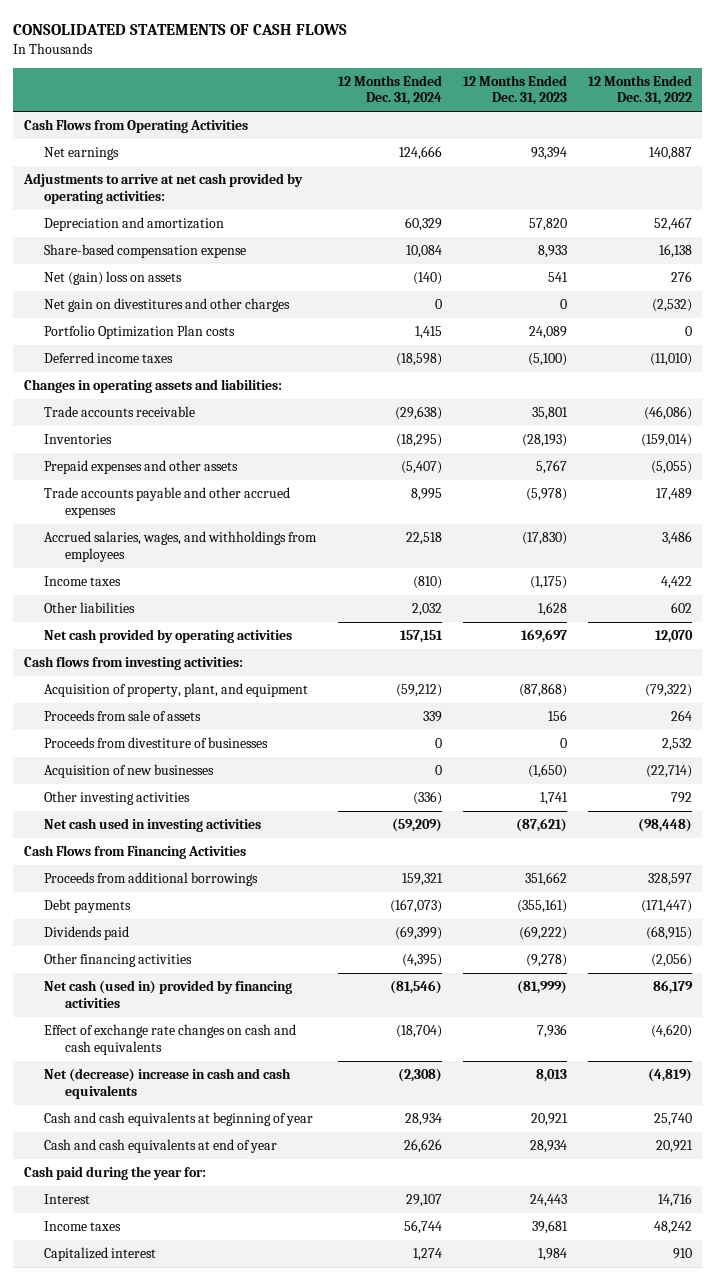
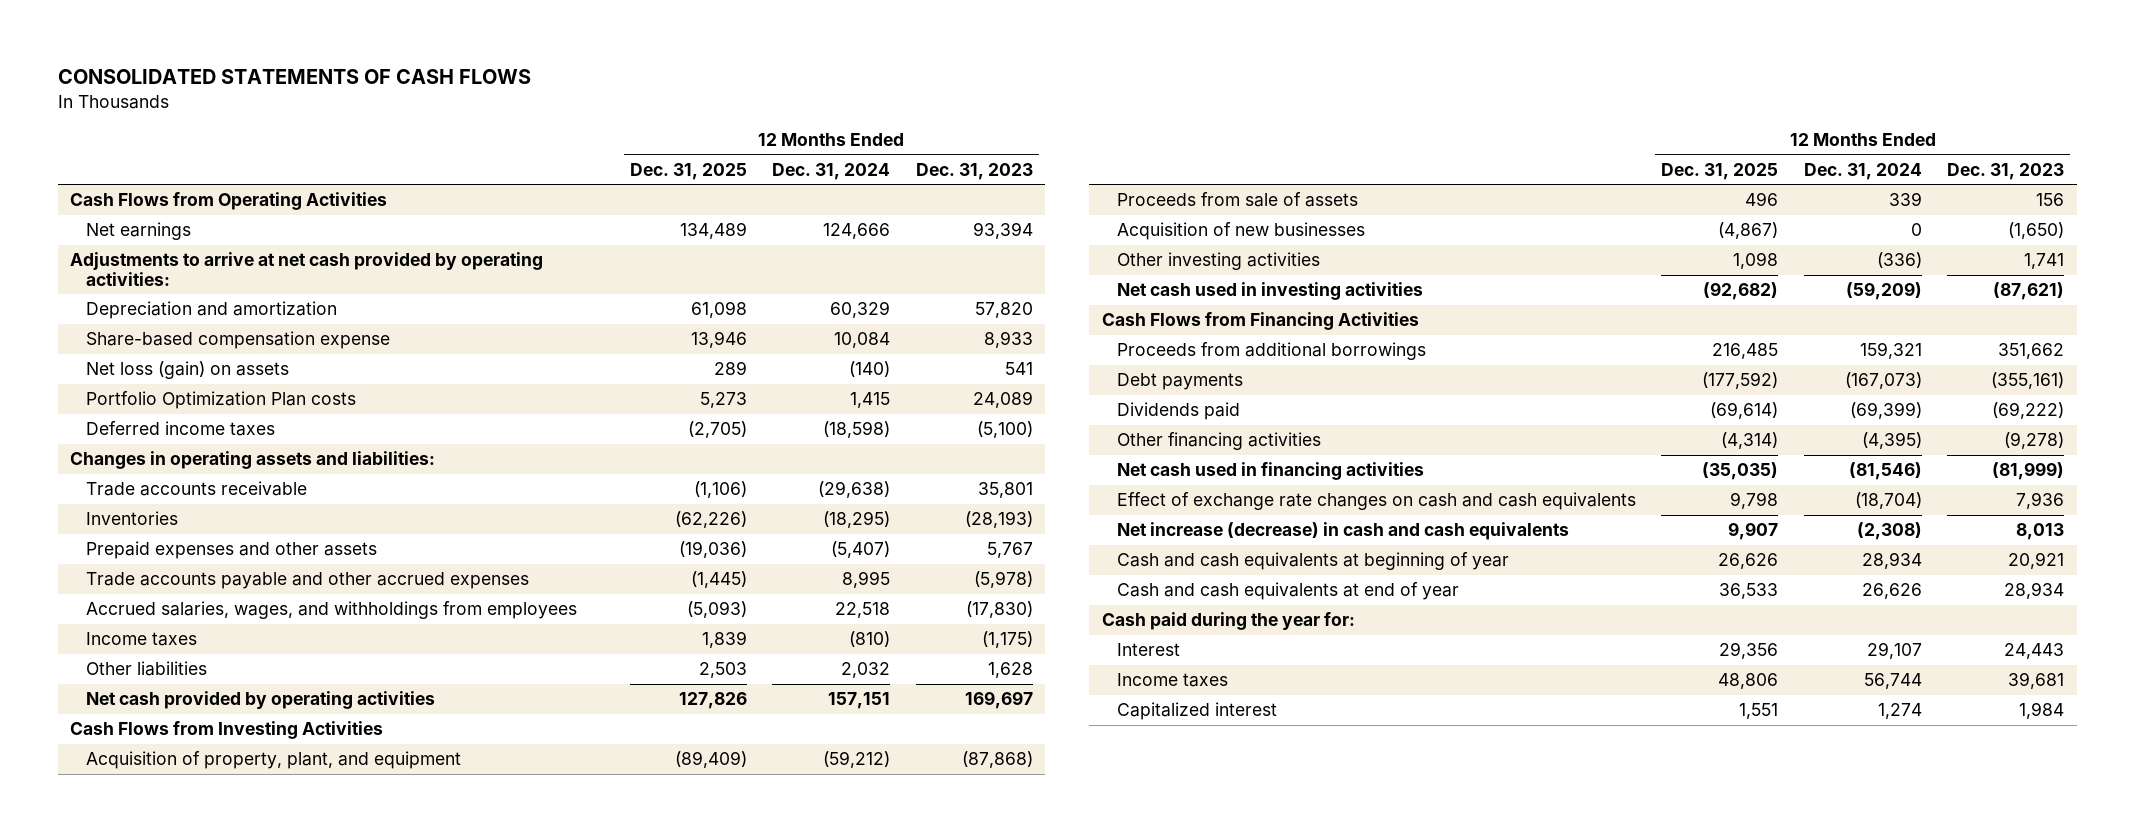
- | 12 Months Ended Dec. 31, 2024 | 12 Months Ended Dec. 31, 2023 | 12 Months Ended Dec. 31, 2022
+ | 12 Months Ended Dec. 31, 2025 | 12 Months Ended Dec. 31, 2024 | 12 Months Ended Dec. 31, 2023
- Net (gain) loss on assets | (140) | 541 | 276
- Net gain on divestitures and other charges | 0 | 0 | (2,532)
+ Net loss (gain) on assets | 289 | (140) | 541
- Cash flows from investing activities:
+ Cash Flows from Investing Activities
- Proceeds from divestiture of businesses | 0 | 0 | 2,532
- Net cash (used in) provided by financing activities | (81,546) | (81,999) | 86,179
+ Net cash used in financing activities | (35,035) | (81,546) | (81,999)
- Net (decrease) increase in cash and cash equivalents | (2,308) | 8,013 | (4,819)
+ Net increase (decrease) in cash and cash equivalents | 9,907 | (2,308) | 8,013

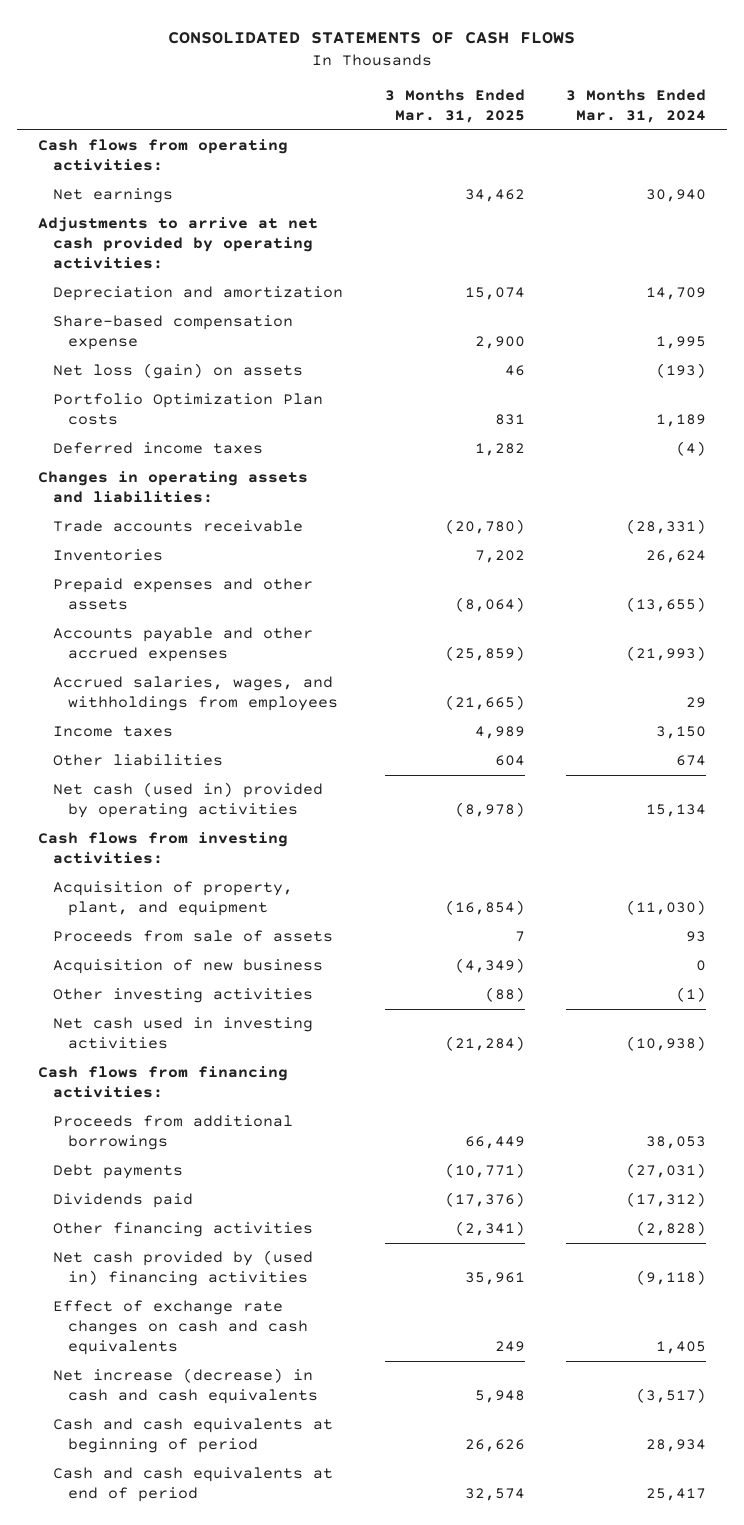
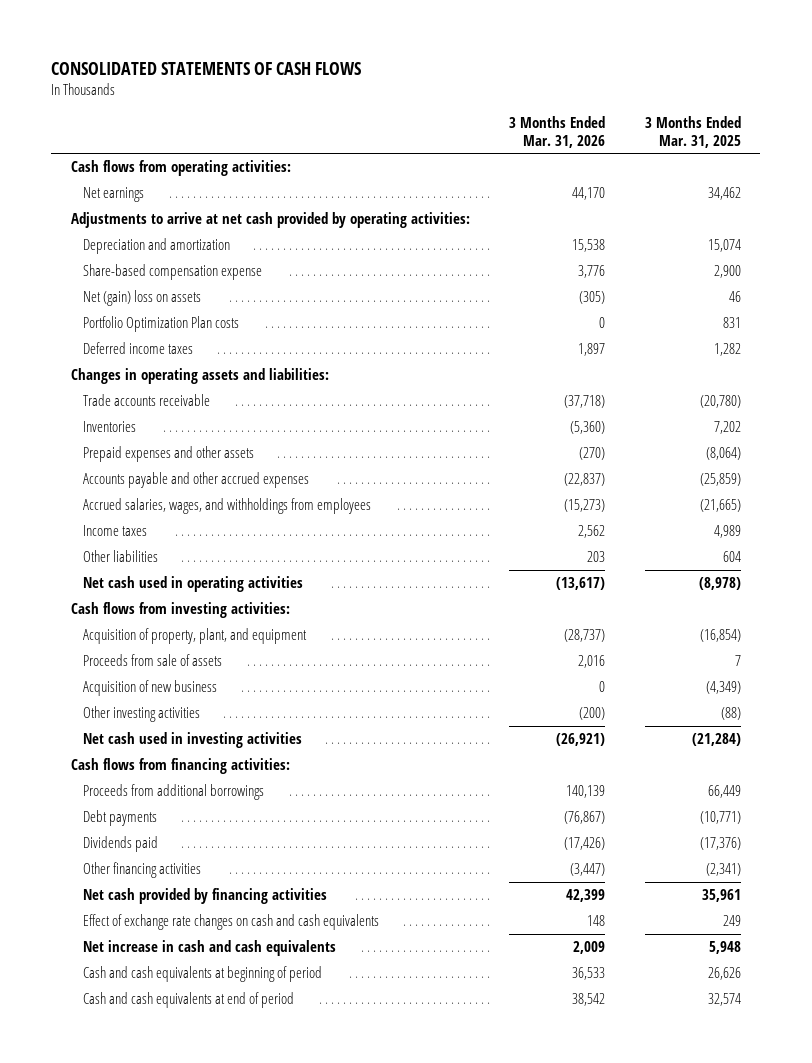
- | 3 Months Ended Mar. 31, 2025 | 3 Months Ended Mar. 31, 2024
+ | 3 Months Ended Mar. 31, 2026 | 3 Months Ended Mar. 31, 2025
- Net loss (gain) on assets | 46 | (193)
+ Net (gain) loss on assets | (305) | 46
- Net cash (used in) provided by operating activities | (8,978) | 15,134
+ Net cash used in operating activities | (13,617) | (8,978)
- Net cash provided by (used in) financing activities | 35,961 | (9,118)
+ Net cash provided by financing activities | 42,399 | 35,961
- Net increase (decrease) in cash and cash equivalents | 5,948 | (3,517)
+ Net increase in cash and cash equivalents | 2,009 | 5,948

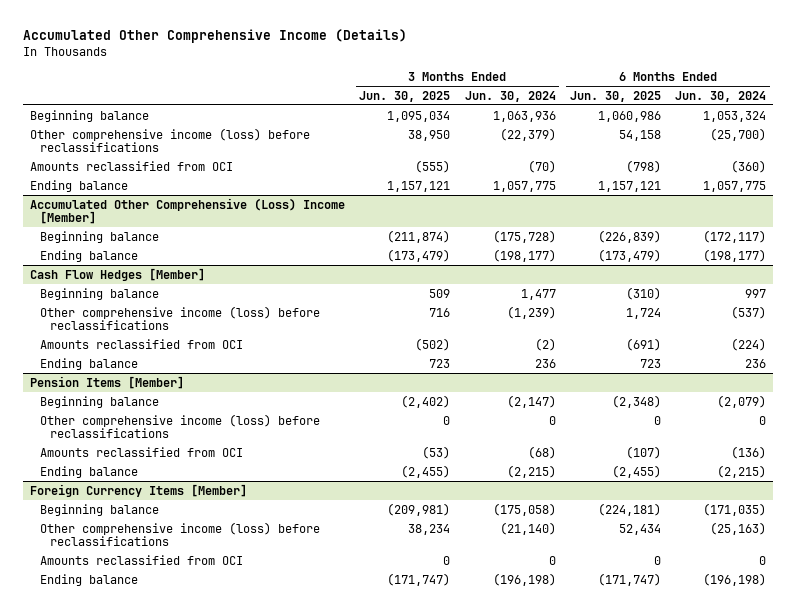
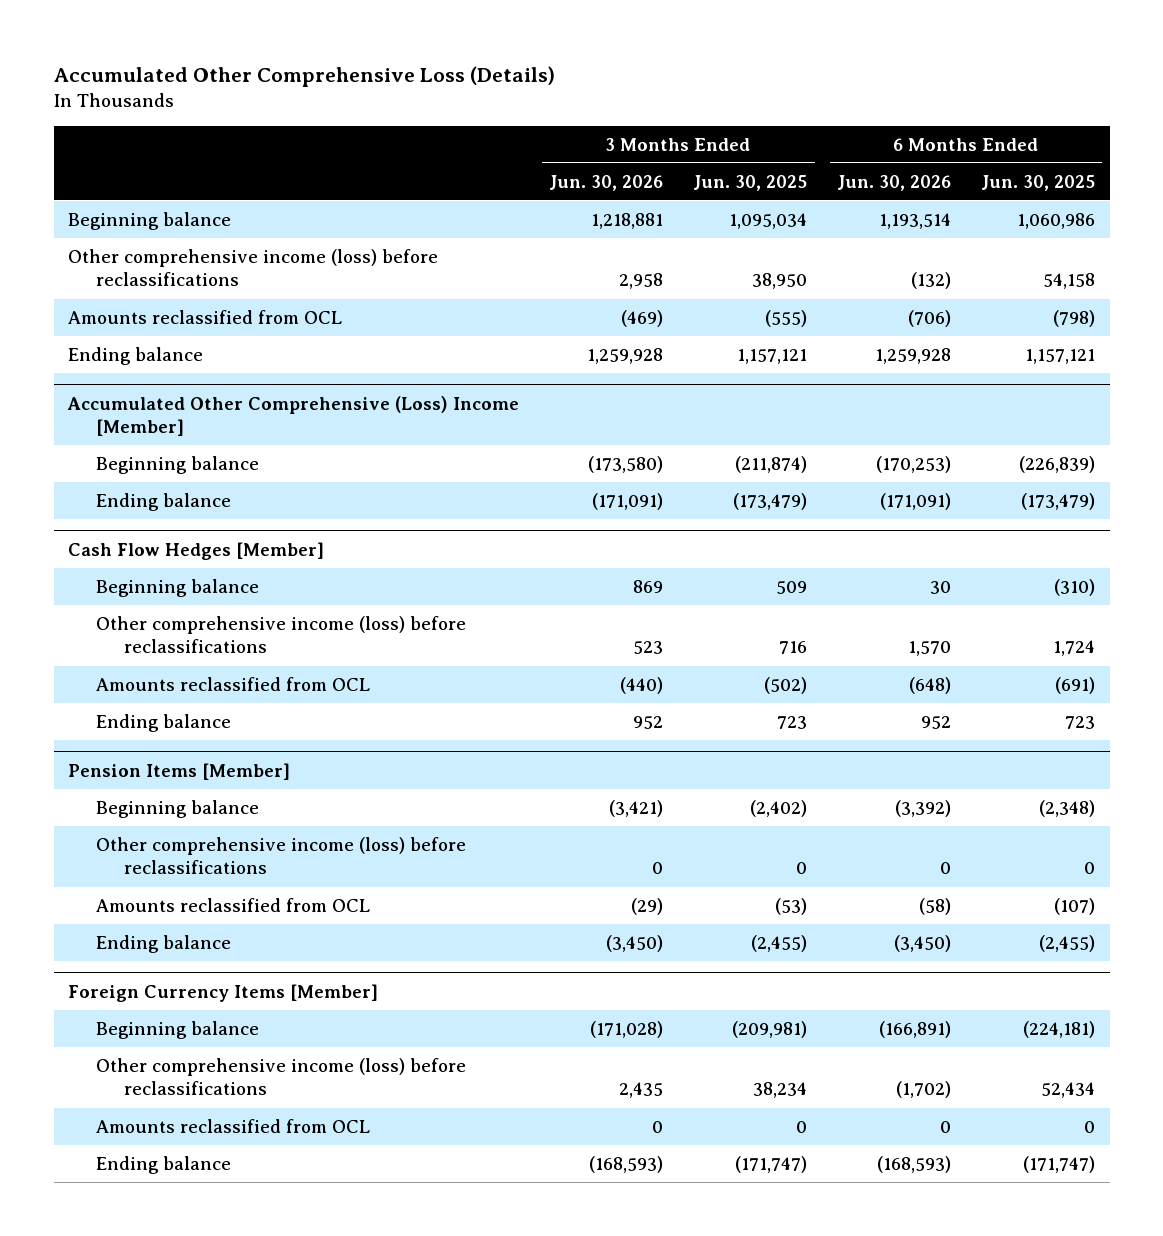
- Accumulated Other Comprehensive Income (Details)
+ Accumulated Other Comprehensive Loss (Details)
- | 3 Months Ended Jun. 30, 2025 | 3 Months Ended Jun. 30, 2024 | 6 Months Ended Jun. 30, 2025 | 6 Months Ended Jun. 30, 2024
+ | 3 Months Ended Jun. 30, 2026 | 3 Months Ended Jun. 30, 2025 | 6 Months Ended Jun. 30, 2026 | 6 Months Ended Jun. 30, 2025
- Amounts reclassified from OCI | (555) | (70) | (798) | (360)
+ Amounts reclassified from OCL | (469) | (555) | (706) | (798)
@ Cash Flow Hedges [Member]
- Amounts reclassified from OCI | (502) | (2) | (691) | (224)
+ Amounts reclassified from OCL | (440) | (502) | (648) | (691)
@ Pension Items [Member]
- Amounts reclassified from OCI | (53) | (68) | (107) | (136)
+ Amounts reclassified from OCL | (29) | (53) | (58) | (107)
@ Foreign Currency Items [Member]
- Amounts reclassified from OCI | 0 | 0 | 0 | 0
+ Amounts reclassified from OCL | 0 | 0 | 0 | 0

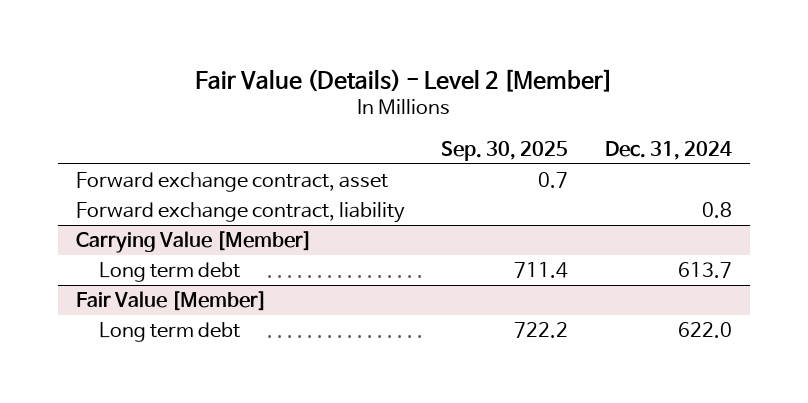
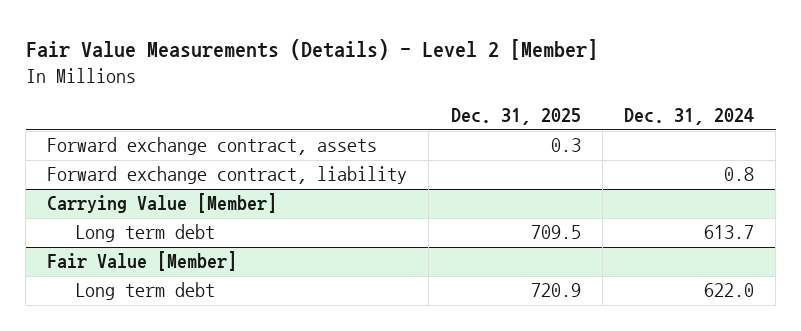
- Fair Value (Details) - Level 2 [Member]
+ Fair Value Measurements (Details) - Level 2 [Member]
- | Sep. 30, 2025 | Dec. 31, 2024
+ | Dec. 31, 2025 | Dec. 31, 2024
- Forward exchange contract, asset | 0.7 |
+ Forward exchange contract, assets | 0.3 |

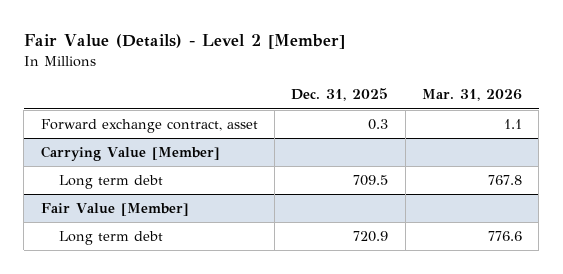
- Fair Value Measurements (Details) - Level 2 [Member]
+ Fair Value (Details) - Level 2 [Member]
- | Dec. 31, 2025 | Dec. 31, 2024
+ | Dec. 31, 2025 | Mar. 31, 2026
- Forward exchange contract, assets | 0.3 |
- Forward exchange contract, liability | | 0.8
+ Forward exchange contract, asset | 0.3 | 1.1

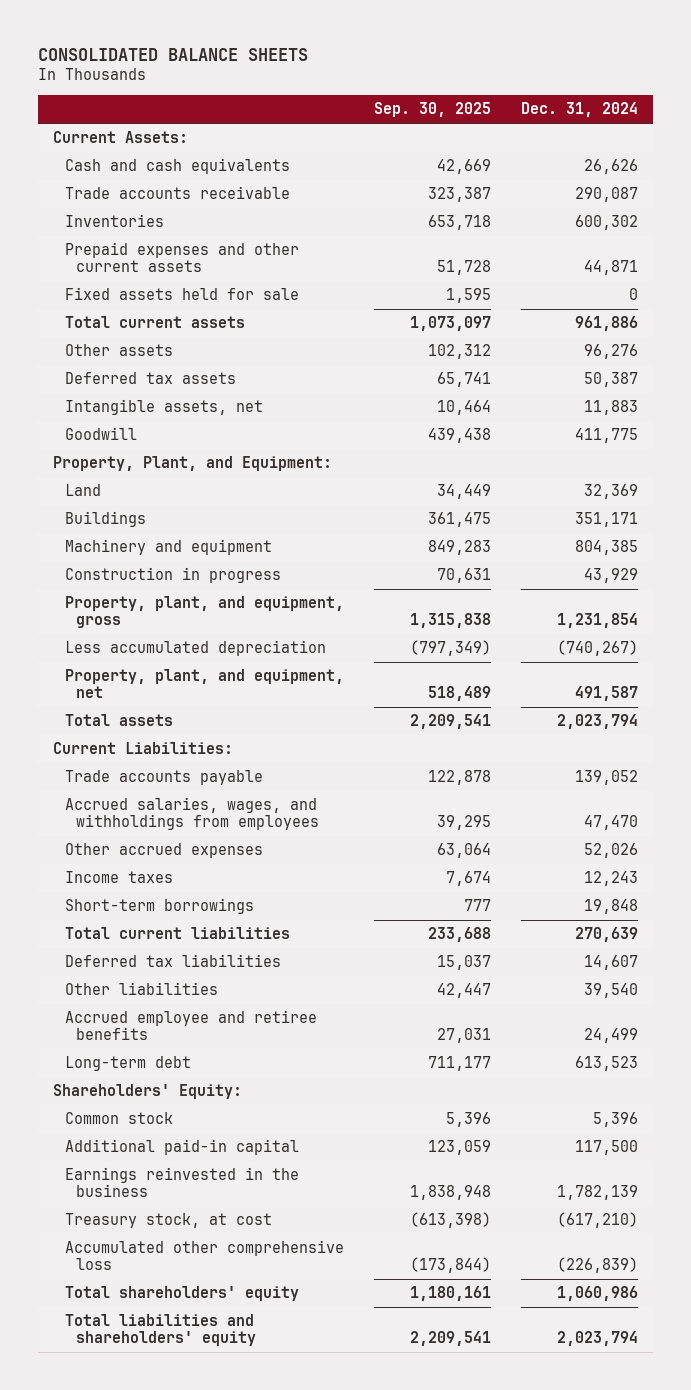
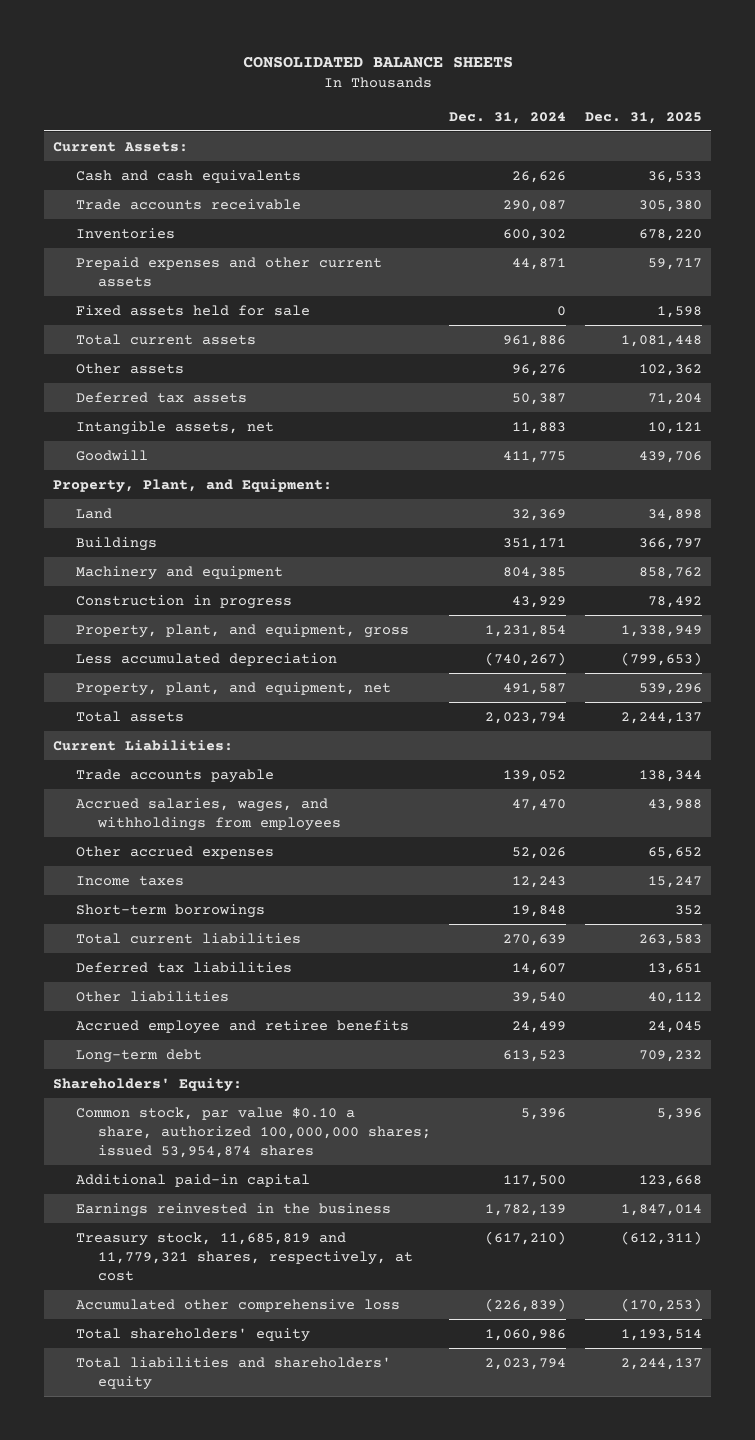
- | Sep. 30, 2025 | Dec. 31, 2024
+ | Dec. 31, 2024 | Dec. 31, 2025
- Common stock | 5,396 | 5,396
+ Common stock, par value $0.10 a share, authorized 100,000,000 shares; issued 53,954,874 shares | 5,396 | 5,396
- Treasury stock, at cost | (613,398) | (617,210)
+ Treasury stock, 11,685,819 and 11,779,321 shares, respectively, at cost | (617,210) | (612,311)

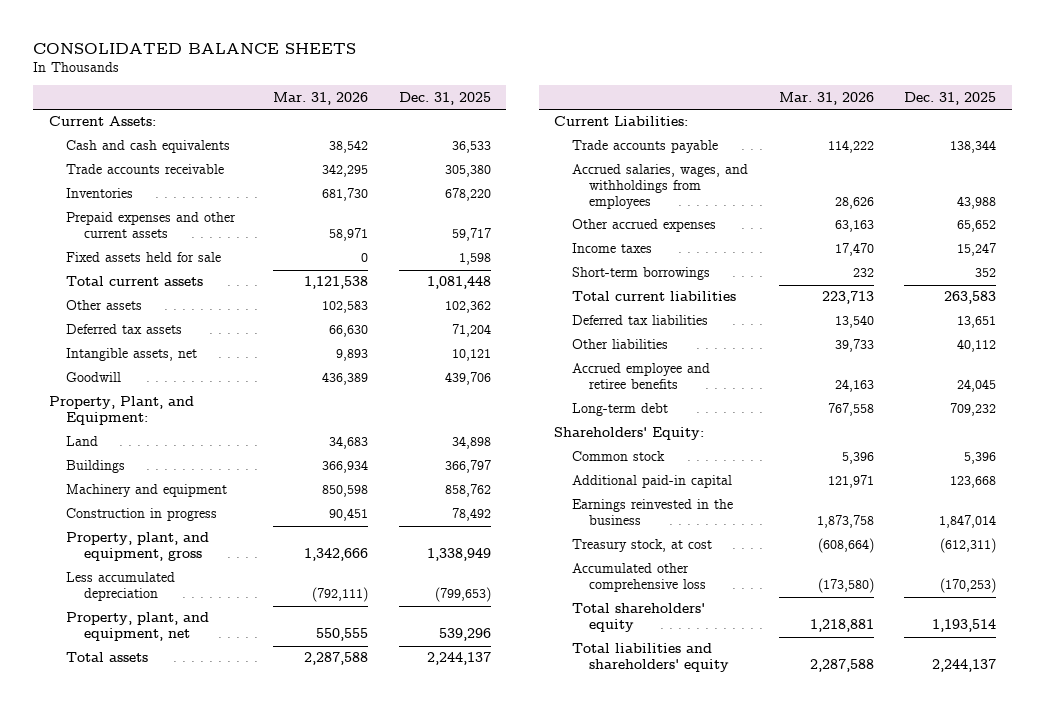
- | Dec. 31, 2024 | Dec. 31, 2025
+ | Mar. 31, 2026 | Dec. 31, 2025
- Common stock, par value $0.10 a share, authorized 100,000,000 shares; issued 53,954,874 shares | 5,396 | 5,396
+ Common stock | 5,396 | 5,396
- Treasury stock, 11,685,819 and 11,779,321 shares, respectively, at cost | (617,210) | (612,311)
+ Treasury stock, at cost | (608,664) | (612,311)

